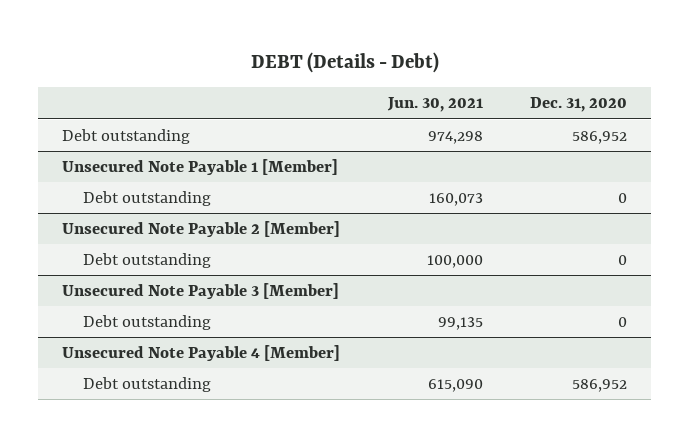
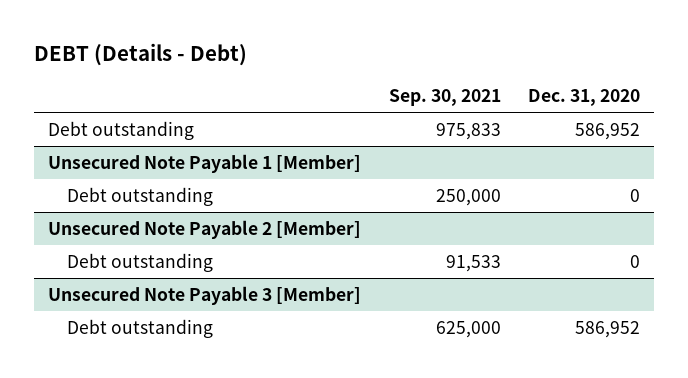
- | Jun. 30, 2021 | Dec. 31, 2020
+ | Sep. 30, 2021 | Dec. 31, 2020
@ Unsecured Note Payable 3 [Member]
- Debt outstanding | 99,135 | 0
- Unsecured Note Payable 4 [Member]

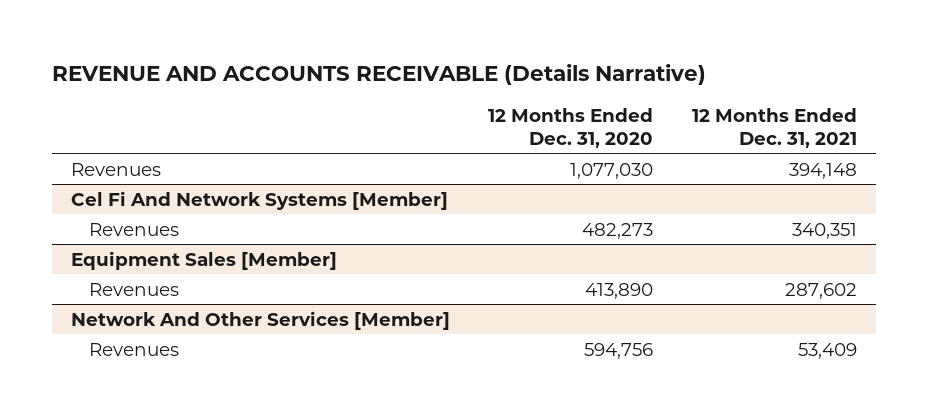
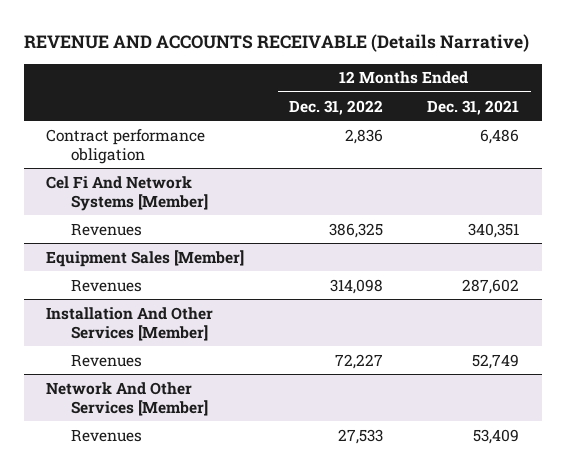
- | 12 Months Ended Dec. 31, 2020 | 12 Months Ended Dec. 31, 2021
+ | 12 Months Ended Dec. 31, 2022 | 12 Months Ended Dec. 31, 2021
- Revenues | 1,077,030 | 394,148
+ Contract performance obligation | 2,836 | 6,486
+ Installation And Other Services [Member]
+ Revenues | 72,227 | 52,749

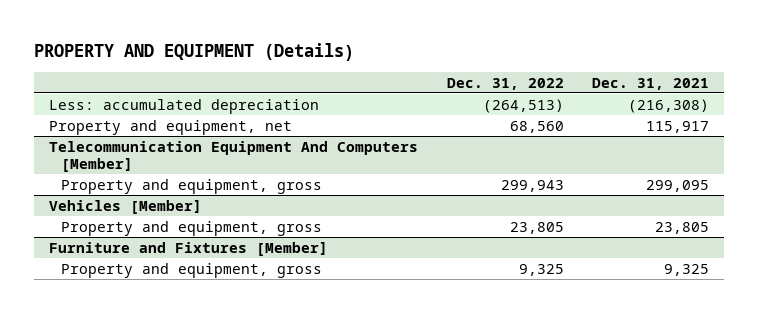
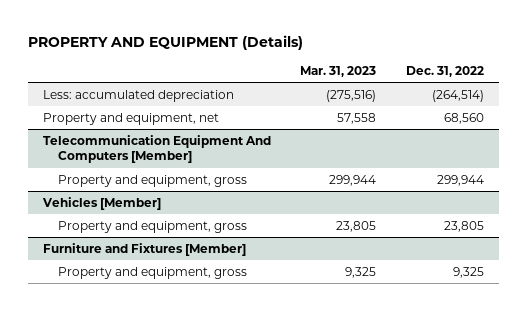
- | Dec. 31, 2022 | Dec. 31, 2021
+ | Mar. 31, 2023 | Dec. 31, 2022
- Less: accumulated depreciation | (264,513) | (216,308)
+ Less: accumulated depreciation | (275,516) | (264,514)
@ Telecommunication Equipment And Computers [Member]
- Property and equipment, gross | 299,943 | 299,095
+ Property and equipment, gross | 299,944 | 299,944

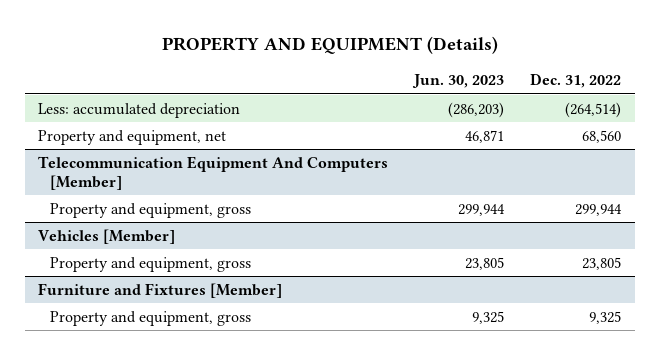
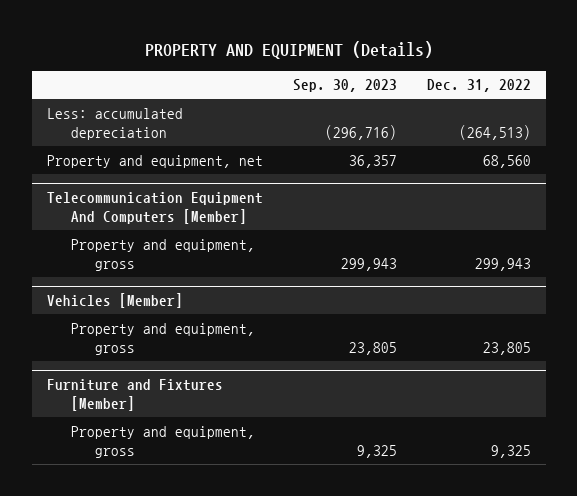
- | Jun. 30, 2023 | Dec. 31, 2022
+ | Sep. 30, 2023 | Dec. 31, 2022
- Less: accumulated depreciation | (286,203) | (264,514)
+ Less: accumulated depreciation | (296,716) | (264,513)
@ Telecommunication Equipment And Computers [Member]
- Property and equipment, gross | 299,944 | 299,944
+ Property and equipment, gross | 299,943 | 299,943

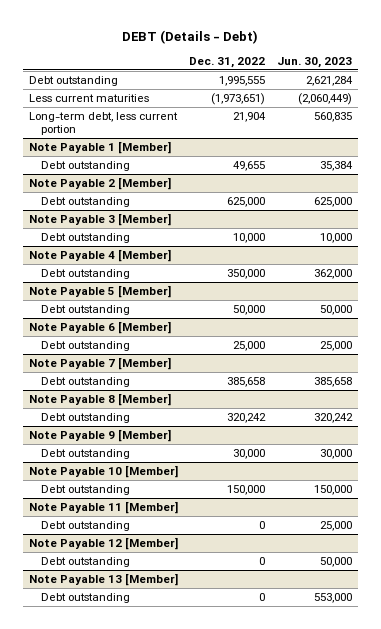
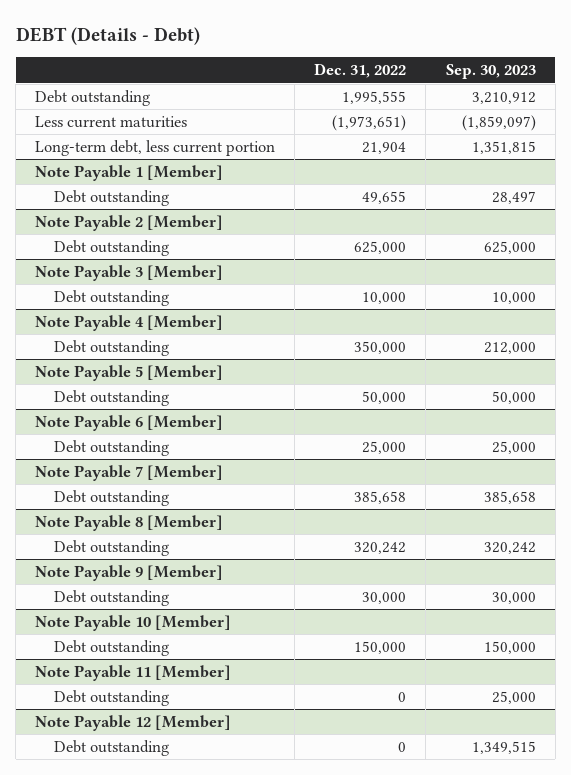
- | Dec. 31, 2022 | Jun. 30, 2023
+ | Dec. 31, 2022 | Sep. 30, 2023
- Note Payable 13 [Member]
- Debt outstanding | 0 | 553,000

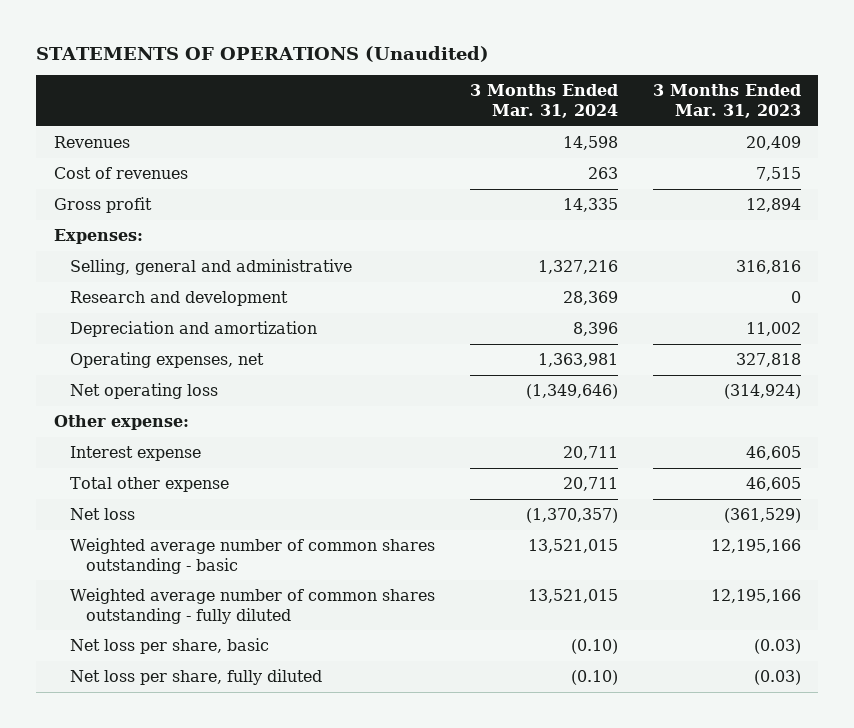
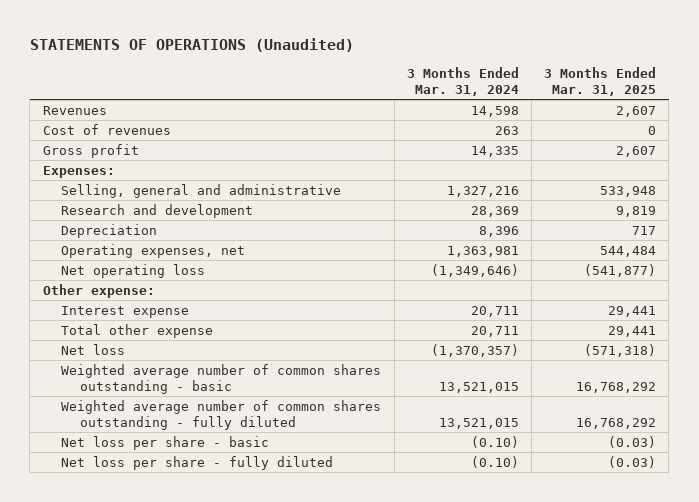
- | 3 Months Ended Mar. 31, 2024 | 3 Months Ended Mar. 31, 2023
+ | 3 Months Ended Mar. 31, 2024 | 3 Months Ended Mar. 31, 2025
- Depreciation and amortization | 8,396 | 11,002
+ Depreciation | 8,396 | 717
- Net loss per share, basic | (0.10) | (0.03)
- Net loss per share, fully diluted | (0.10) | (0.03)
+ Net loss per share - basic | (0.10) | (0.03)
+ Net loss per share - fully diluted | (0.10) | (0.03)

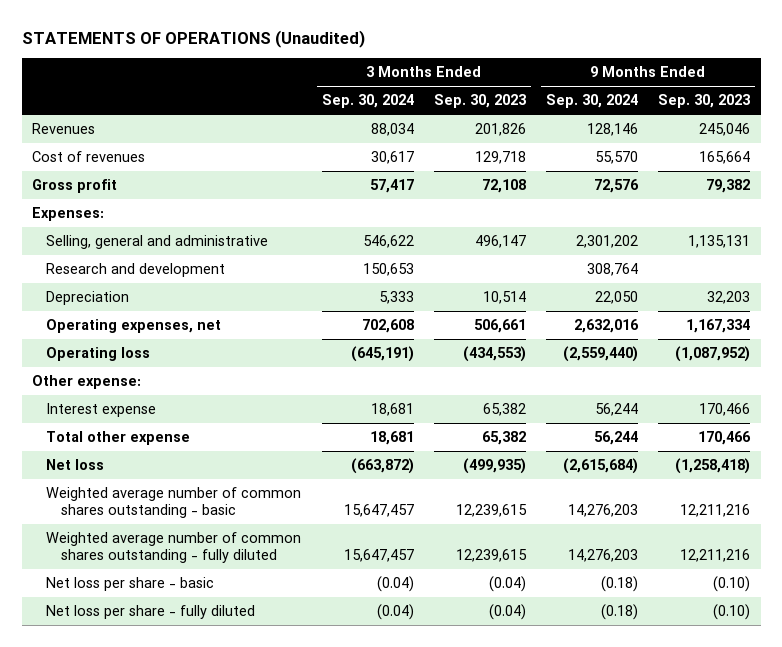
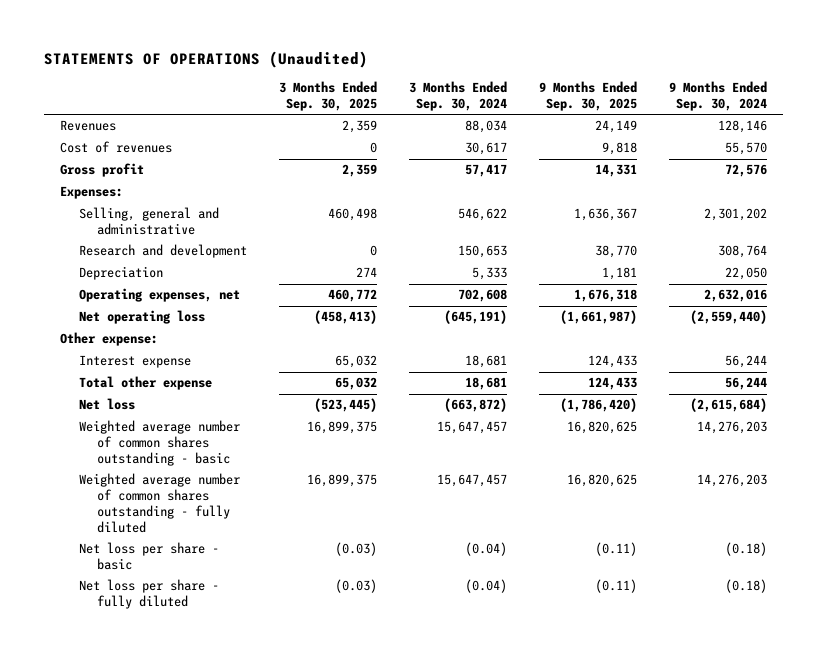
- | 3 Months Ended Sep. 30, 2024 | 3 Months Ended Sep. 30, 2023 | 9 Months Ended Sep. 30, 2024 | 9 Months Ended Sep. 30, 2023
+ | 3 Months Ended Sep. 30, 2025 | 3 Months Ended Sep. 30, 2024 | 9 Months Ended Sep. 30, 2025 | 9 Months Ended Sep. 30, 2024
- Operating loss | (645,191) | (434,553) | (2,559,440) | (1,087,952)
+ Net operating loss | (458,413) | (645,191) | (1,661,987) | (2,559,440)

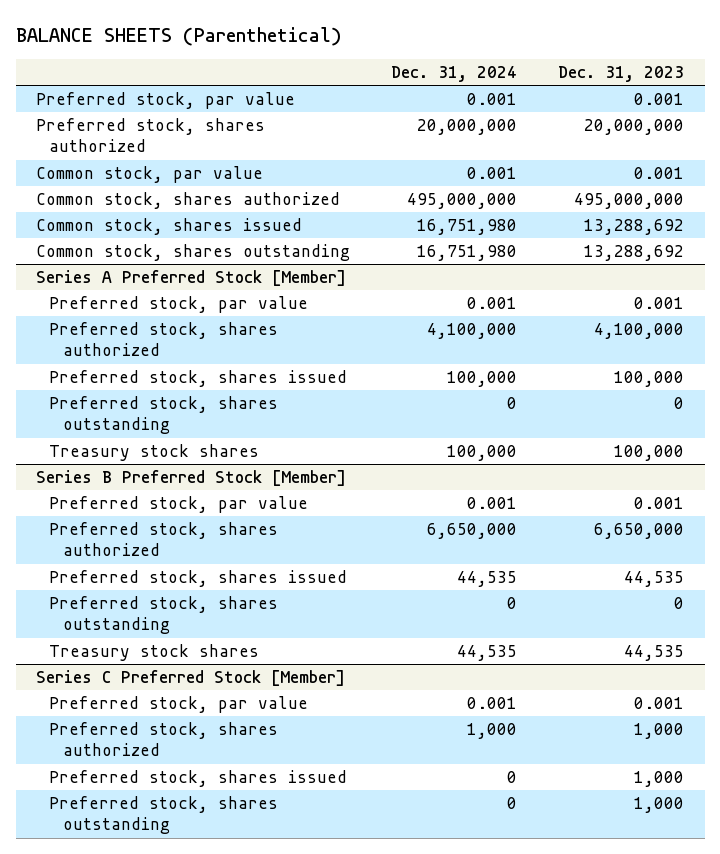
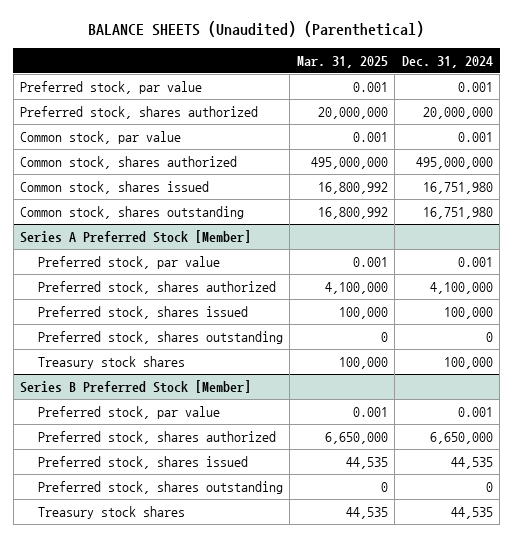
- BALANCE SHEETS (Parenthetical)
+ BALANCE SHEETS (Unaudited) (Parenthetical)
- | Dec. 31, 2024 | Dec. 31, 2023
+ | Mar. 31, 2025 | Dec. 31, 2024
- Series C Preferred Stock [Member]
- Preferred stock, par value | 0.001 | 0.001
- Preferred stock, shares authorized | 1,000 | 1,000
- Preferred stock, shares issued | 0 | 1,000
- Preferred stock, shares outstanding | 0 | 1,000

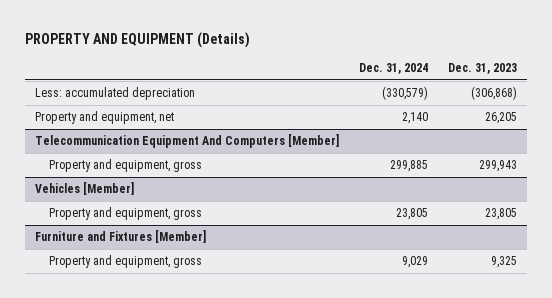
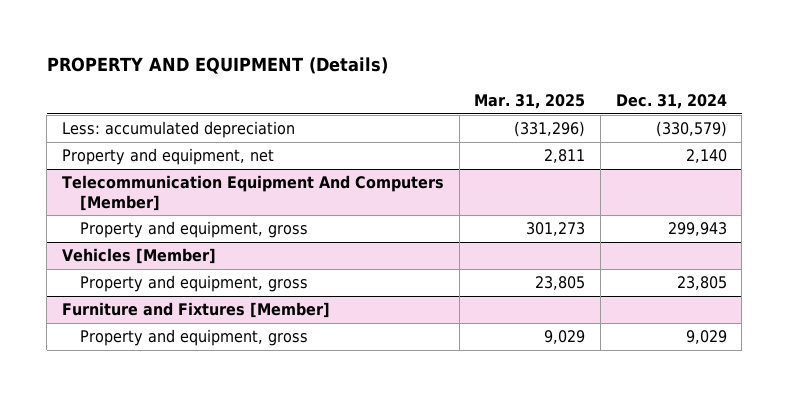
- | Dec. 31, 2024 | Dec. 31, 2023
+ | Mar. 31, 2025 | Dec. 31, 2024
@ Telecommunication Equipment And Computers [Member]
- Property and equipment, gross | 299,885 | 299,943
+ Property and equipment, gross | 301,273 | 299,943

